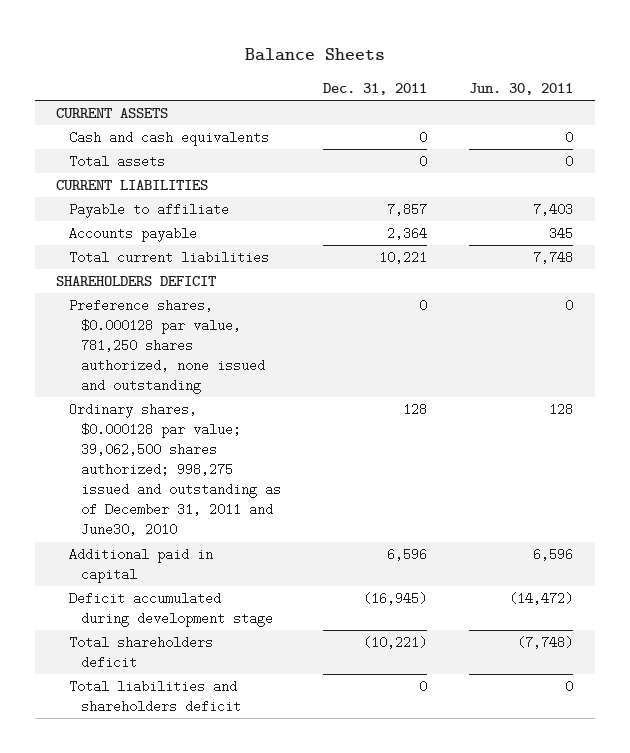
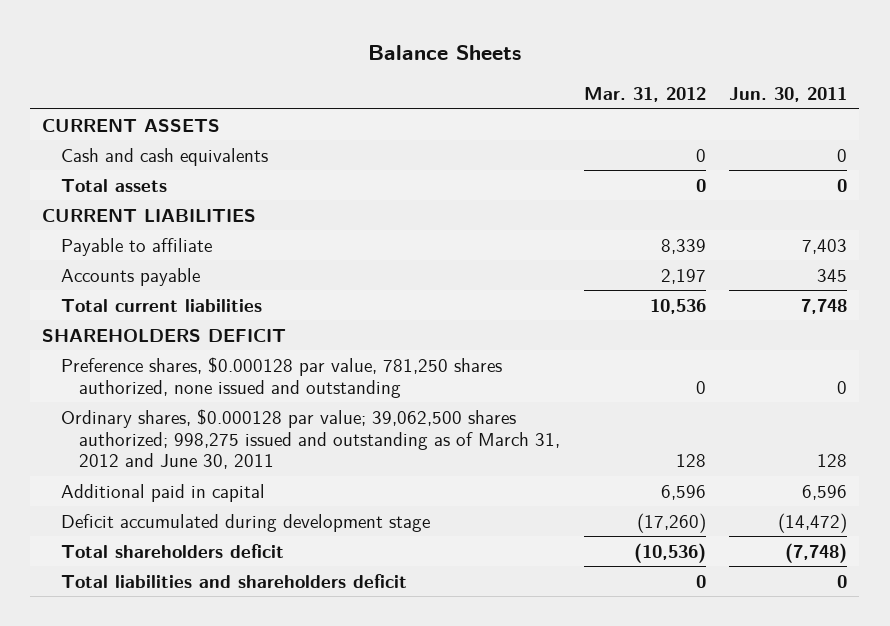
- | Dec. 31, 2011 | Jun. 30, 2011
+ | Mar. 31, 2012 | Jun. 30, 2011
- Ordinary shares, $0.000128 par value; 39,062,500 shares authorized; 998,275 issued and outstanding as of December 31, 2011 and June30, 2010 | 128 | 128
+ Ordinary shares, $0.000128 par value; 39,062,500 shares authorized; 998,275 issued and outstanding as of March 31, 2012 and June 30, 2011 | 128 | 128

